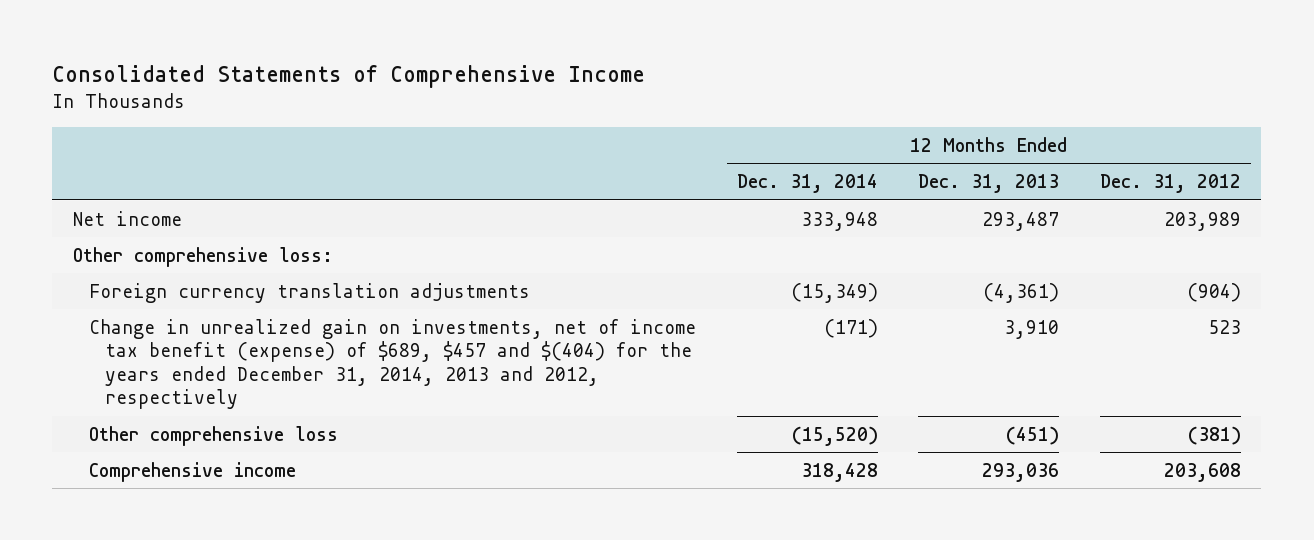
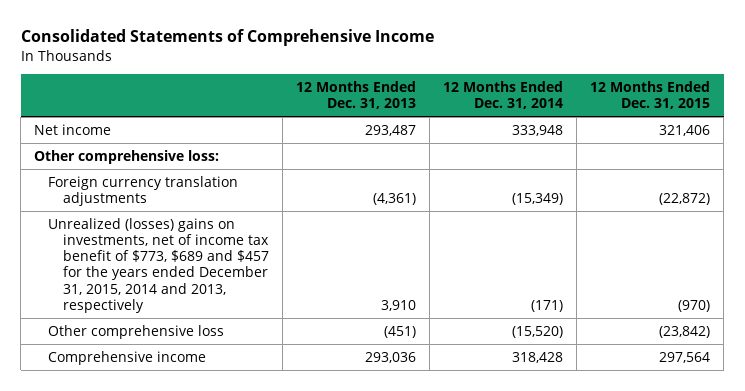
- | 12 Months Ended Dec. 31, 2014 | 12 Months Ended Dec. 31, 2013 | 12 Months Ended Dec. 31, 2012
+ | 12 Months Ended Dec. 31, 2013 | 12 Months Ended Dec. 31, 2014 | 12 Months Ended Dec. 31, 2015
- Change in unrealized gain on investments, net of income tax benefit (expense) of $689, $457 and $(404) for the years ended December 31, 2014, 2013 and 2012, respectively | (171) | 3,910 | 523
+ Unrealized (losses) gains on investments, net of income tax benefit of $773, $689 and $457 for the years ended December 31, 2015, 2014 and 2013, respectively | 3,910 | (171) | (970)

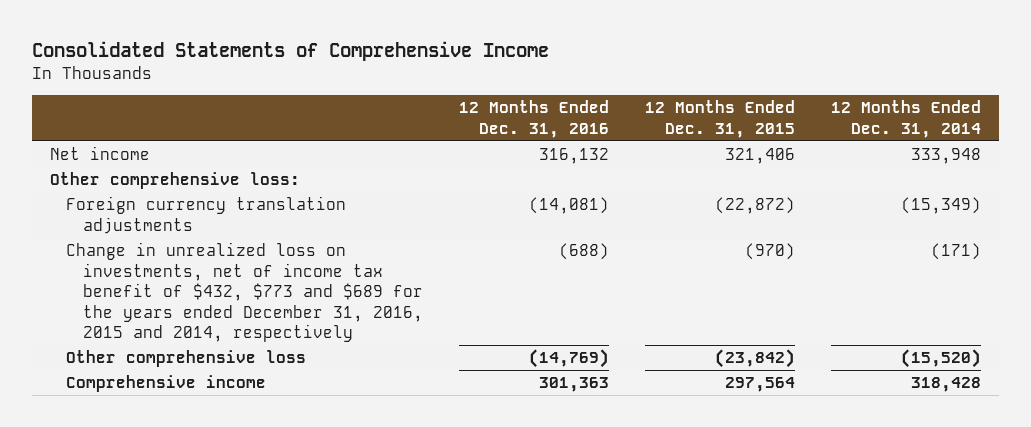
- | 12 Months Ended Dec. 31, 2013 | 12 Months Ended Dec. 31, 2014 | 12 Months Ended Dec. 31, 2015
+ | 12 Months Ended Dec. 31, 2016 | 12 Months Ended Dec. 31, 2015 | 12 Months Ended Dec. 31, 2014
- Unrealized (losses) gains on investments, net of income tax benefit of $773, $689 and $457 for the years ended December 31, 2015, 2014 and 2013, respectively | 3,910 | (171) | (970)
+ Change in unrealized loss on investments, net of income tax benefit of $432, $773 and $689 for the years ended December 31, 2016, 2015 and 2014, respectively | (688) | (970) | (171)

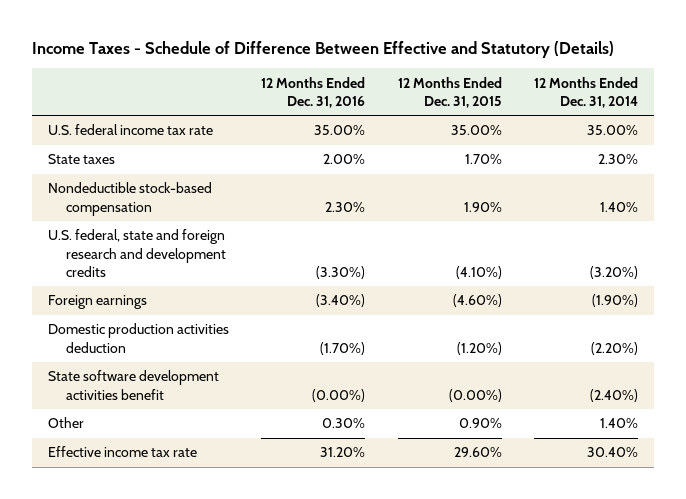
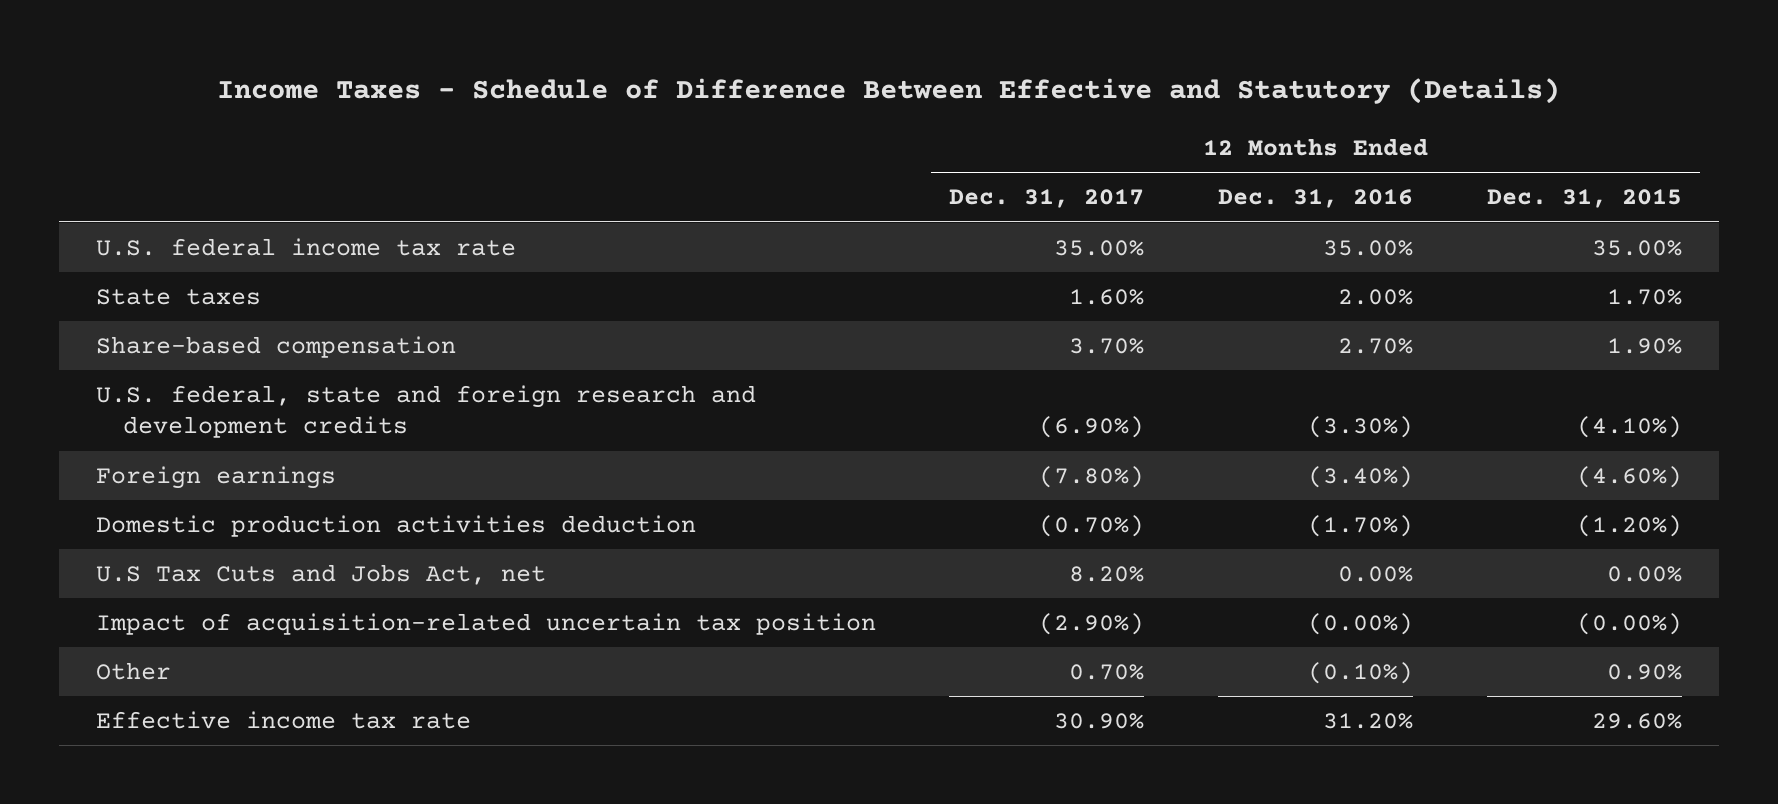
- | 12 Months Ended Dec. 31, 2016 | 12 Months Ended Dec. 31, 2015 | 12 Months Ended Dec. 31, 2014
+ | 12 Months Ended Dec. 31, 2017 | 12 Months Ended Dec. 31, 2016 | 12 Months Ended Dec. 31, 2015
- Nondeductible stock-based compensation | 2.30% | 1.90% | 1.40%
+ Share-based compensation | 3.70% | 2.70% | 1.90%
- State software development activities benefit | (0.00%) | (0.00%) | (2.40%)
- Other | 0.30% | 0.90% | 1.40%
+ U.S Tax Cuts and Jobs Act, net | 8.20% | 0.00% | 0.00%
+ Impact of acquisition-related uncertain tax position | (2.90%) | (0.00%) | (0.00%)
+ Other | 0.70% | (0.10%) | 0.90%

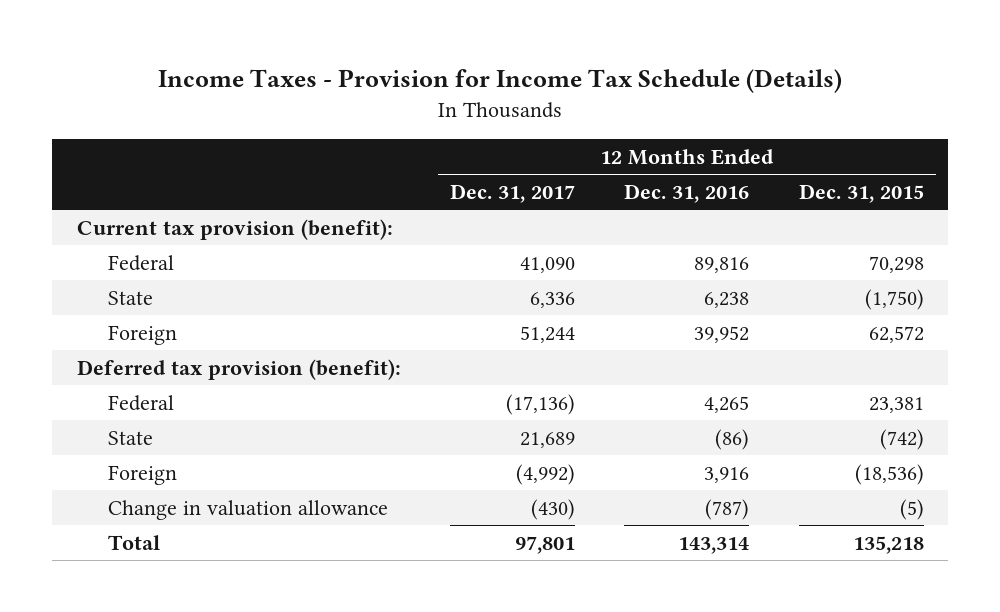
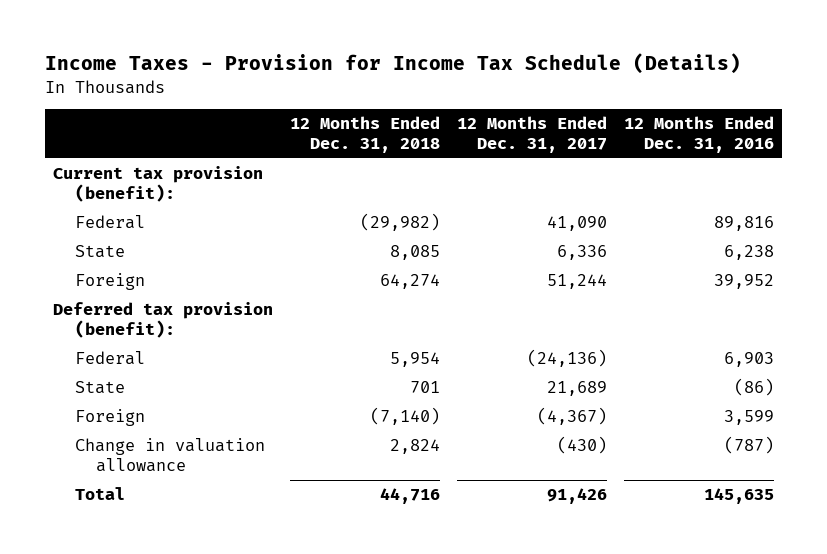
- | 12 Months Ended Dec. 31, 2017 | 12 Months Ended Dec. 31, 2016 | 12 Months Ended Dec. 31, 2015
+ | 12 Months Ended Dec. 31, 2018 | 12 Months Ended Dec. 31, 2017 | 12 Months Ended Dec. 31, 2016
- Federal | (17,136) | 4,265 | 23,381
+ Federal | 5,954 | (24,136) | 6,903
- Foreign | (4,992) | 3,916 | (18,536)
+ Foreign | (7,140) | (4,367) | 3,599
- Total | 97,801 | 143,314 | 135,218
+ Total | 44,716 | 91,426 | 145,635

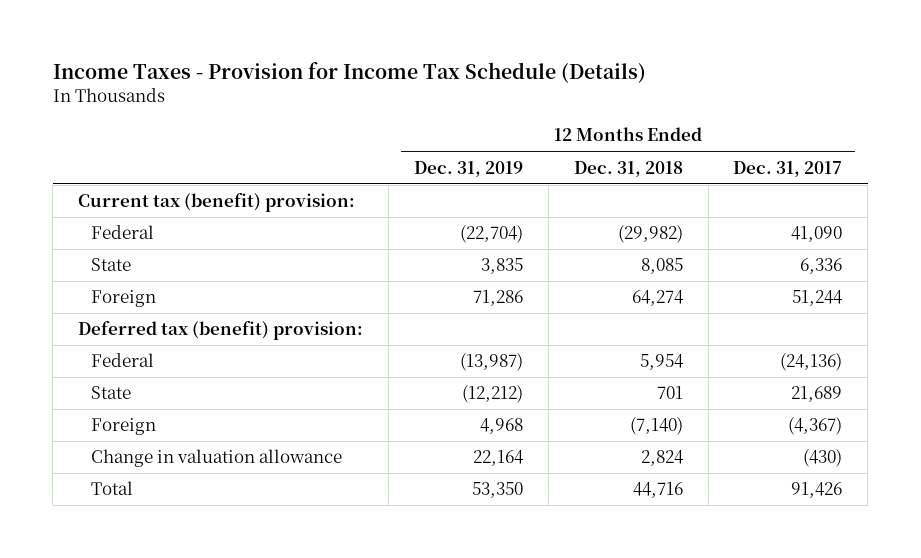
- | 12 Months Ended Dec. 31, 2018 | 12 Months Ended Dec. 31, 2017 | 12 Months Ended Dec. 31, 2016
+ | 12 Months Ended Dec. 31, 2019 | 12 Months Ended Dec. 31, 2018 | 12 Months Ended Dec. 31, 2017
- Current tax provision (benefit):
+ Current tax (benefit) provision:
- Deferred tax provision (benefit):
+ Deferred tax (benefit) provision:

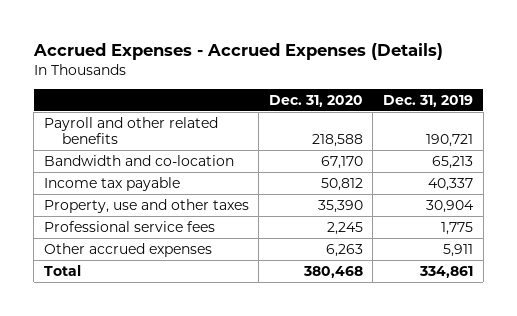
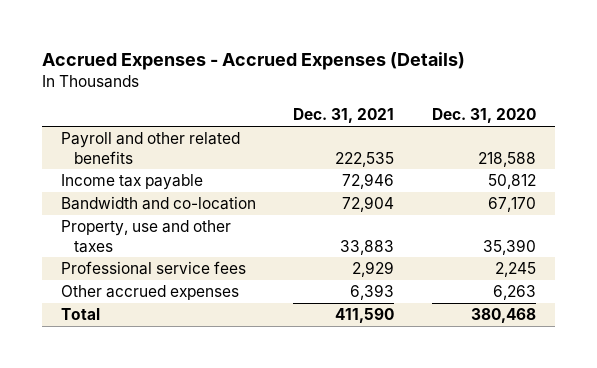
- | Dec. 31, 2020 | Dec. 31, 2019
+ | Dec. 31, 2021 | Dec. 31, 2020
moved down: Bandwidth and co-location | 72,904 | 67,170

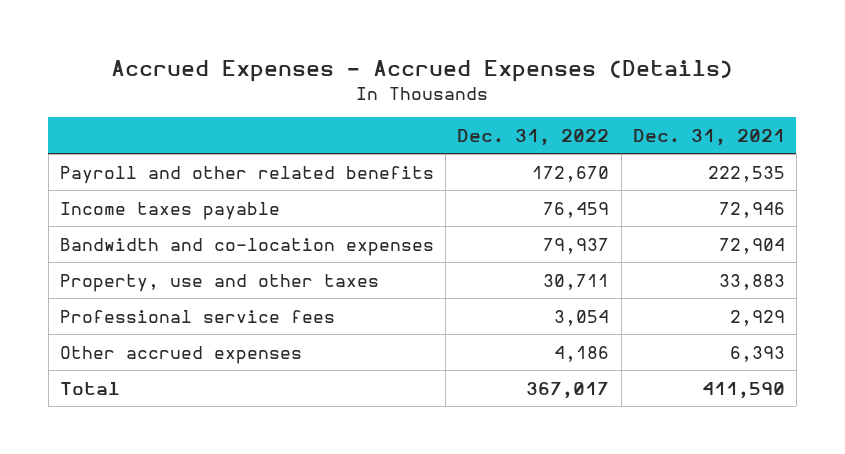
- | Dec. 31, 2021 | Dec. 31, 2020
+ | Dec. 31, 2022 | Dec. 31, 2021
- Income tax payable | 72,946 | 50,812
- Bandwidth and co-location | 72,904 | 67,170
+ Income taxes payable | 76,459 | 72,946
+ Bandwidth and co-location expenses | 79,937 | 72,904

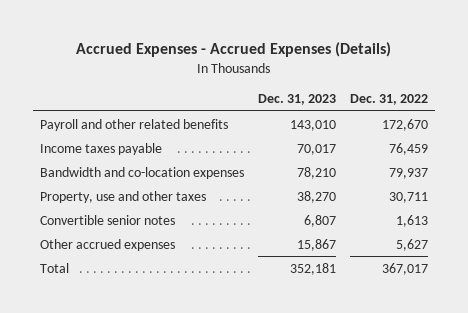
- | Dec. 31, 2022 | Dec. 31, 2021
+ | Dec. 31, 2023 | Dec. 31, 2022
- Professional service fees | 3,054 | 2,929
- Other accrued expenses | 4,186 | 6,393
+ Convertible senior notes | 6,807 | 1,613
+ Other accrued expenses | 15,867 | 5,627

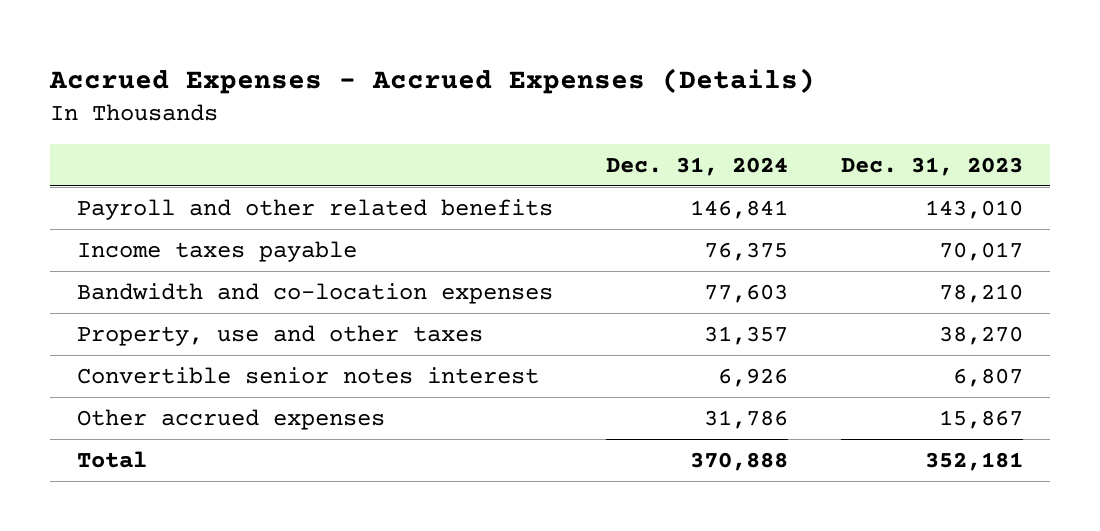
- | Dec. 31, 2023 | Dec. 31, 2022
+ | Dec. 31, 2024 | Dec. 31, 2023
- Convertible senior notes | 6,807 | 1,613
+ Convertible senior notes interest | 6,926 | 6,807

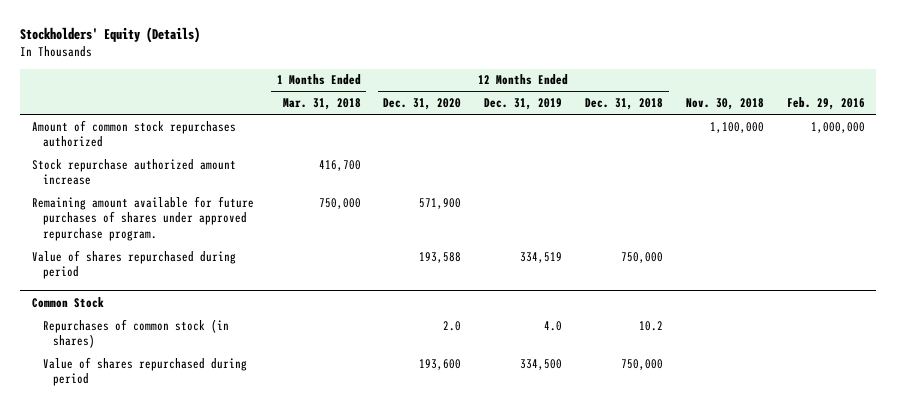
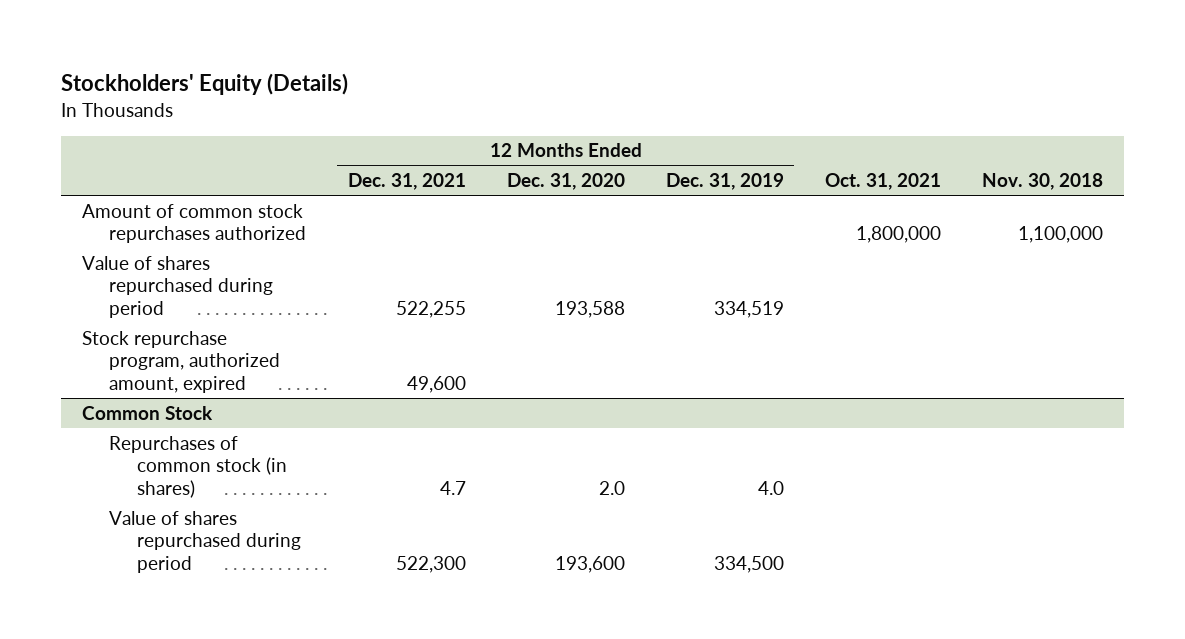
- | 1 Months Ended Mar. 31, 2018 | 12 Months Ended Dec. 31, 2020 | 12 Months Ended Dec. 31, 2019 | 12 Months Ended Dec. 31, 2018 | Nov. 30, 2018 | Feb. 29, 2016
+ | 12 Months Ended Dec. 31, 2021 | 12 Months Ended Dec. 31, 2020 | 12 Months Ended Dec. 31, 2019 | Oct. 31, 2021 | Nov. 30, 2018
- Stock repurchase authorized amount increase | 416,700 | | | | |
- Remaining amount available for future purchases of shares under approved repurchase program. | 750,000 | 571,900 | | | |
+ Stock repurchase program, authorized amount, expired | 49,600 | | | |

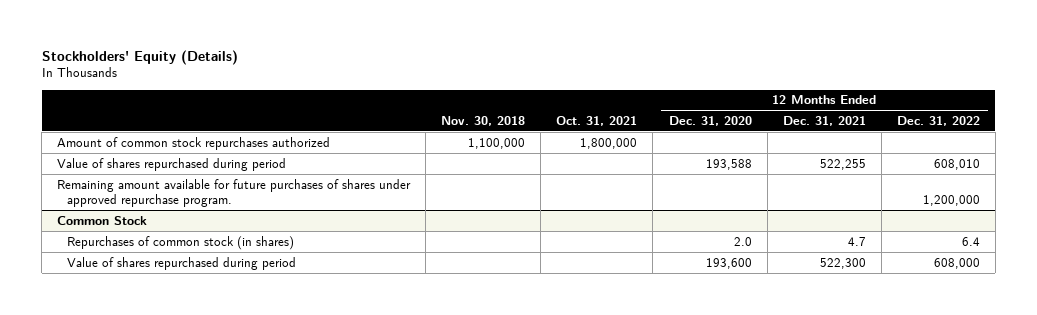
- | 12 Months Ended Dec. 31, 2021 | 12 Months Ended Dec. 31, 2020 | 12 Months Ended Dec. 31, 2019 | Oct. 31, 2021 | Nov. 30, 2018
+ | Nov. 30, 2018 | Oct. 31, 2021 | 12 Months Ended Dec. 31, 2020 | 12 Months Ended Dec. 31, 2021 | 12 Months Ended Dec. 31, 2022
- Stock repurchase program, authorized amount, expired | 49,600 | | | |
+ Remaining amount available for future purchases of shares under approved repurchase program. | | | | | 1,200,000

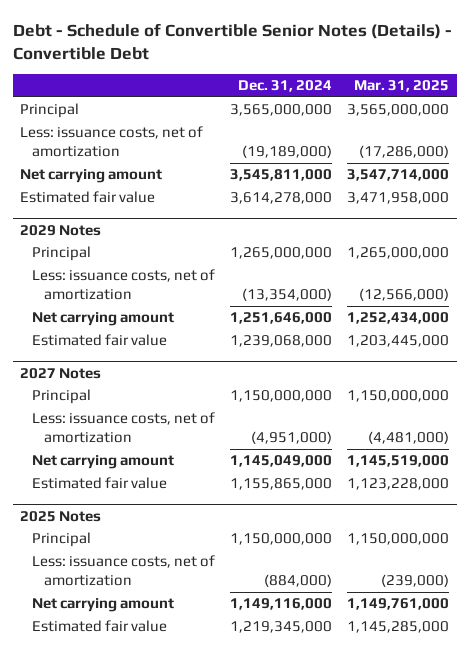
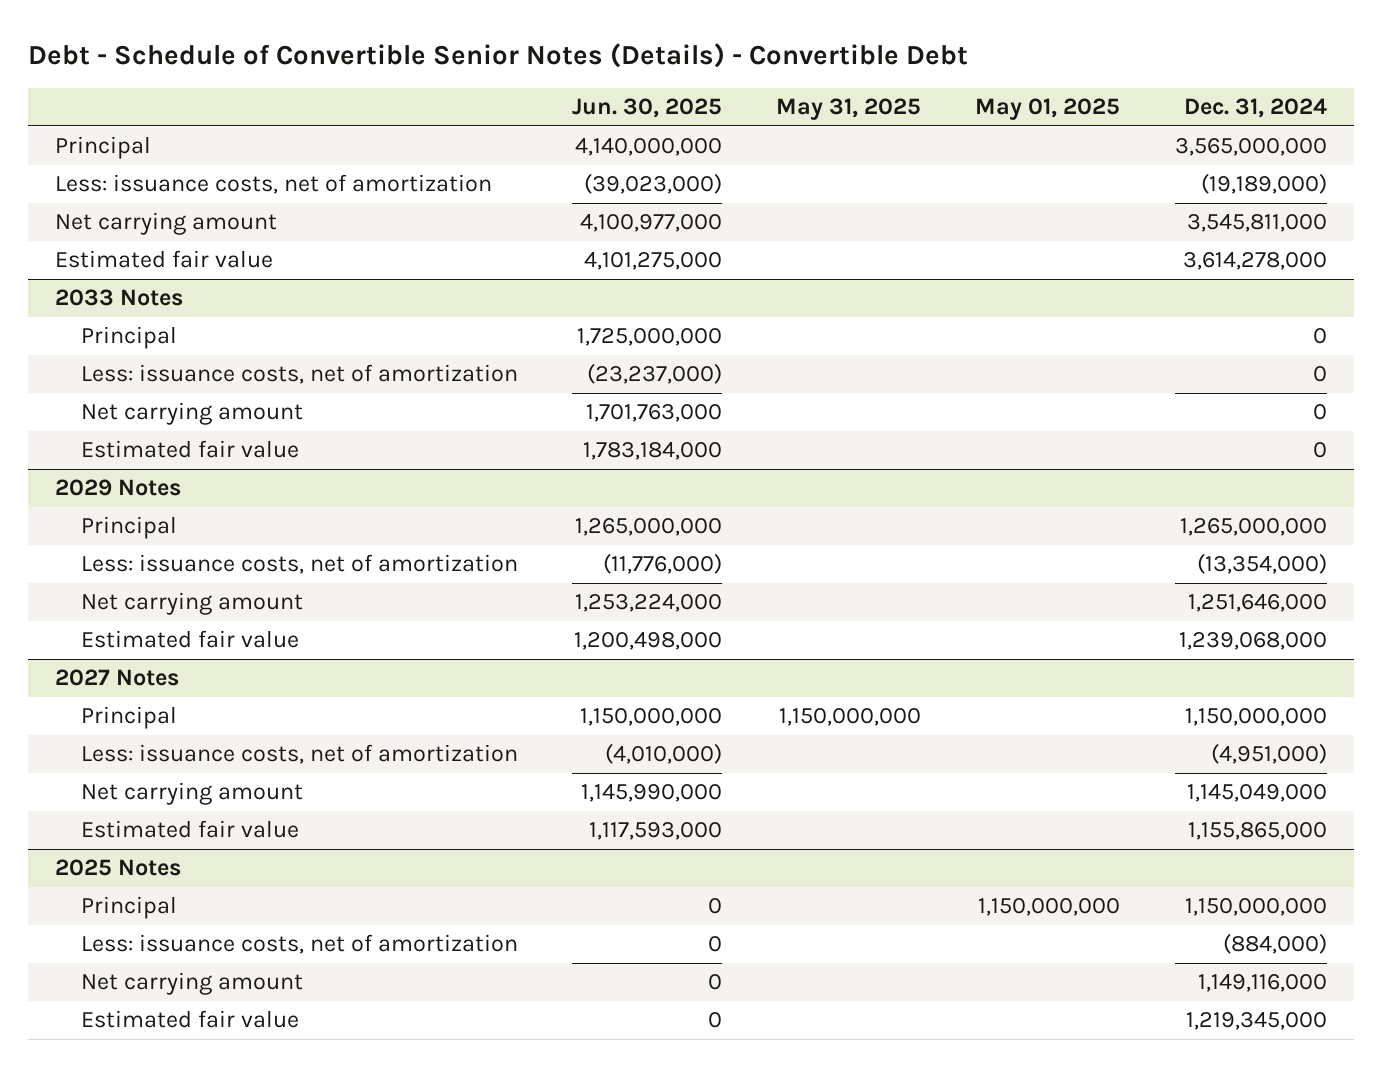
- | Dec. 31, 2024 | Mar. 31, 2025
+ | Jun. 30, 2025 | May 31, 2025 | May 01, 2025 | Dec. 31, 2024
+ 2033 Notes
+ Principal | 1,725,000,000 | | | 0
+ Less: issuance costs, net of amortization | (23,237,000) | | | 0
+ Net carrying amount | 1,701,763,000 | | | 0
+ Estimated fair value | 1,783,184,000 | | | 0

